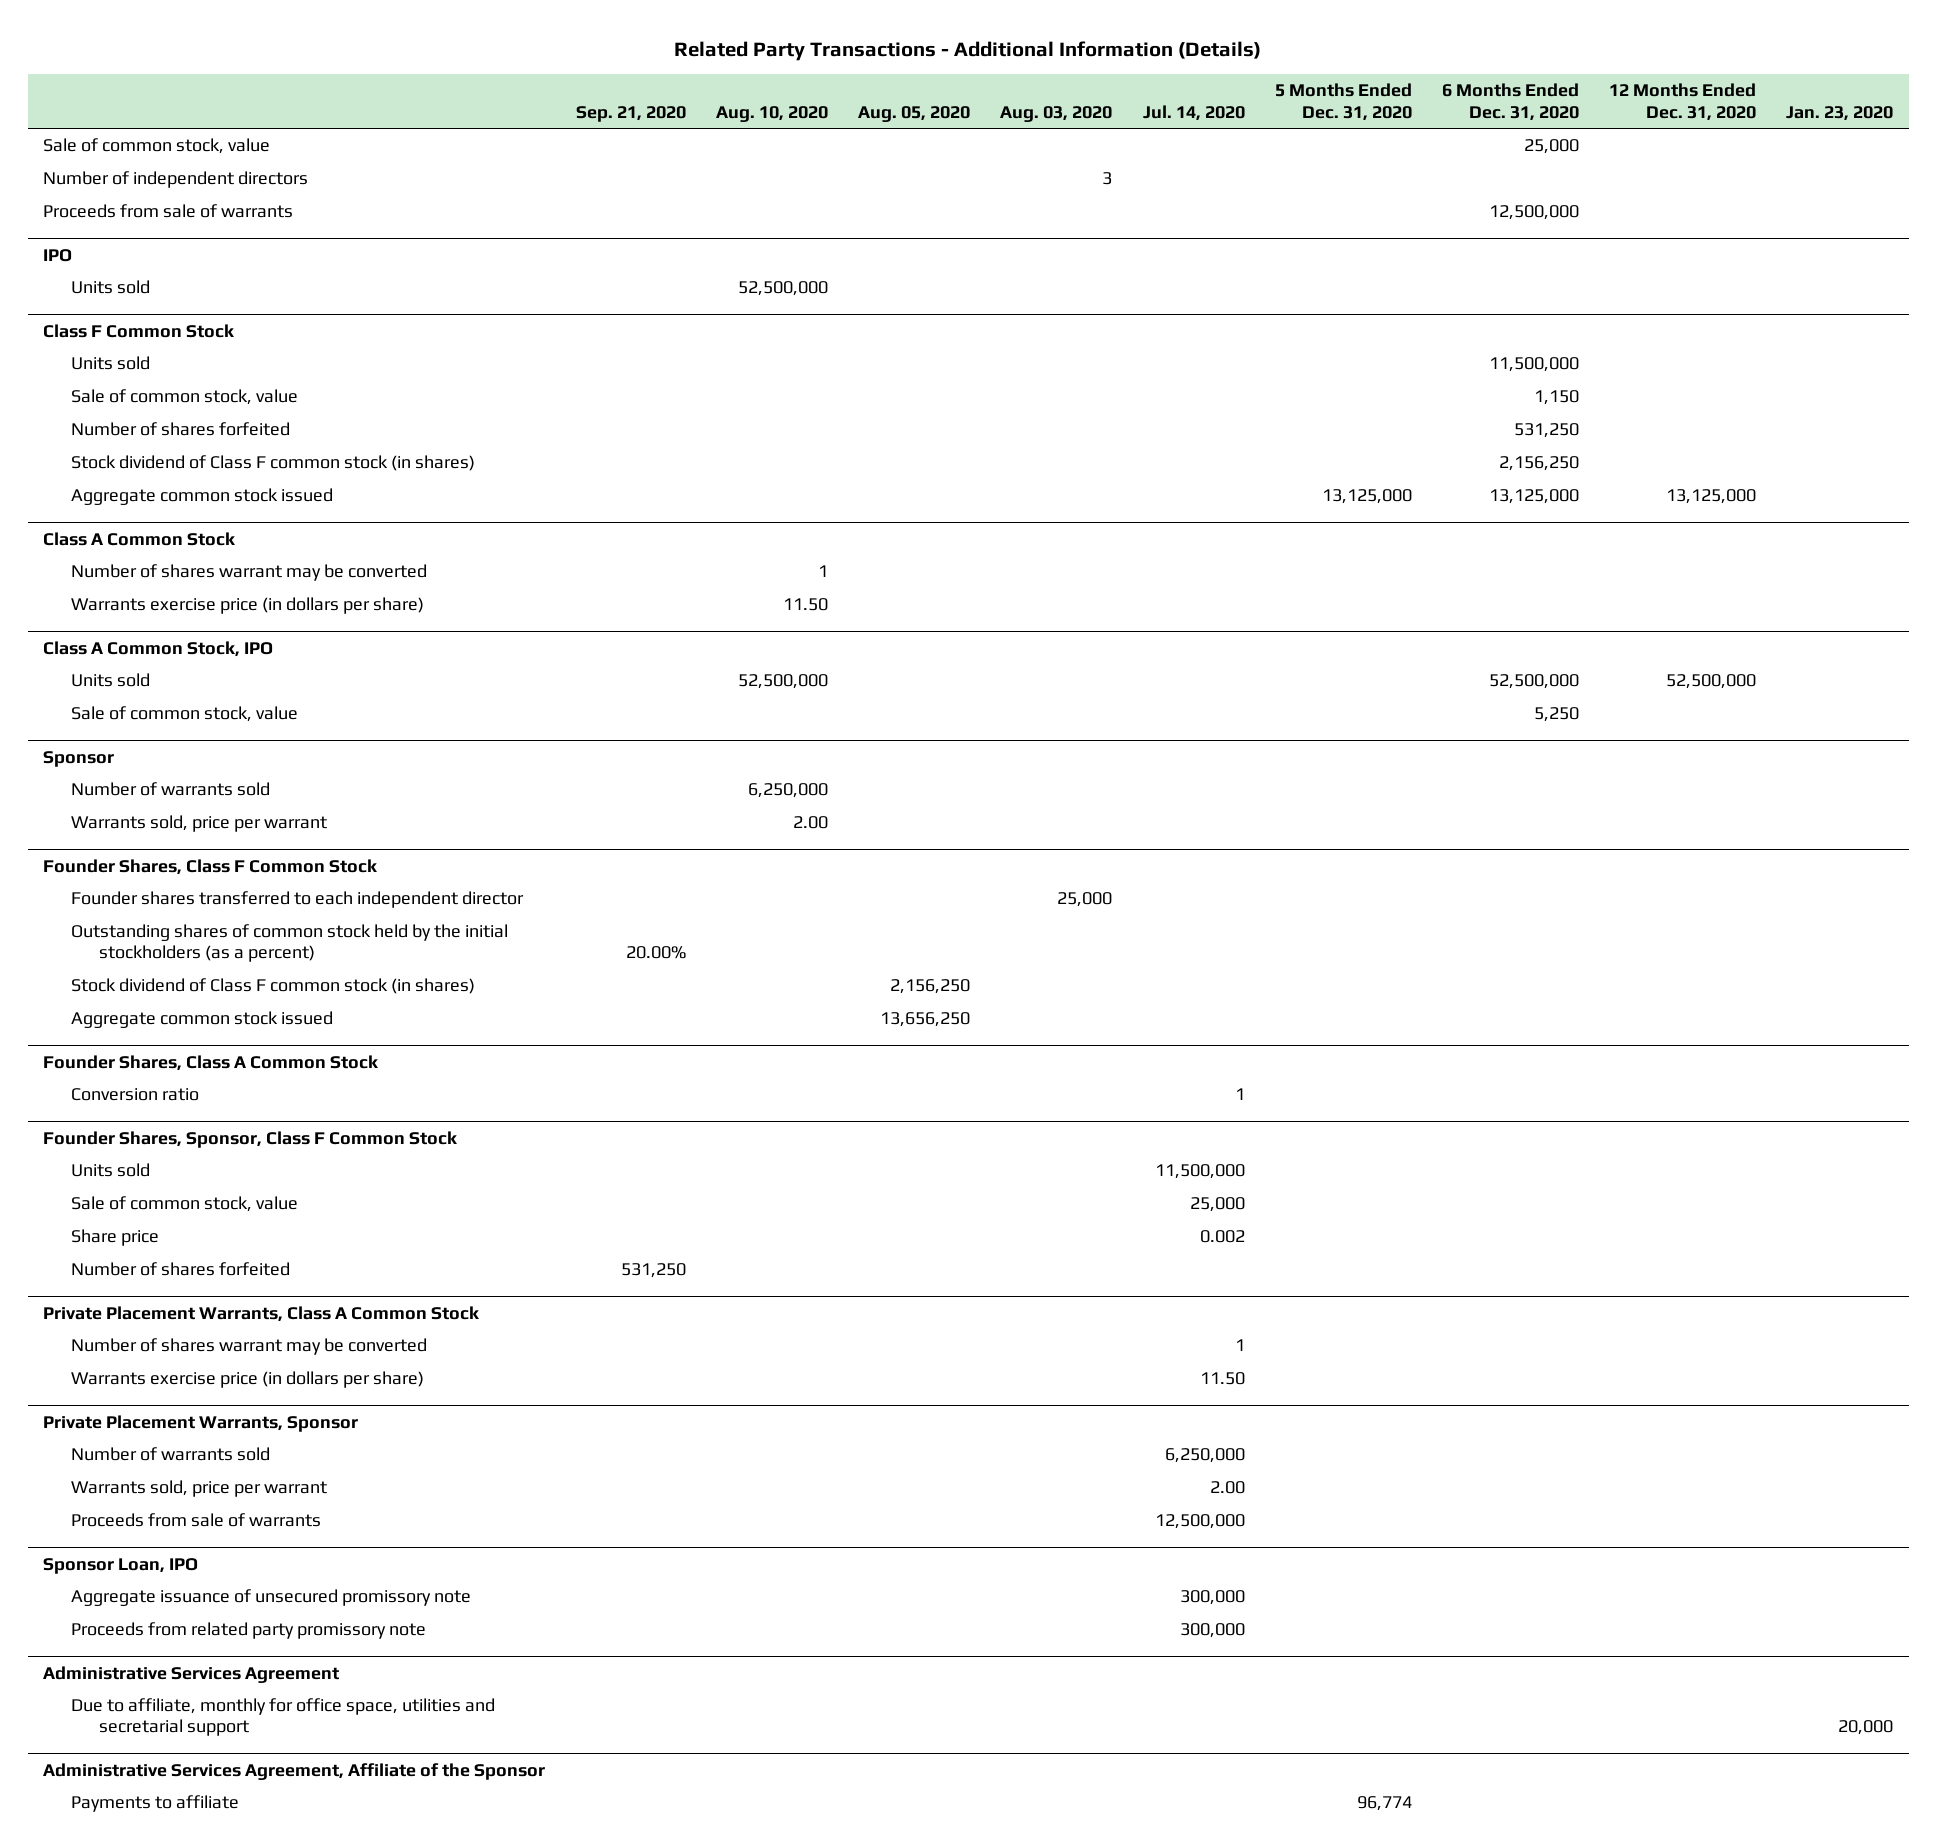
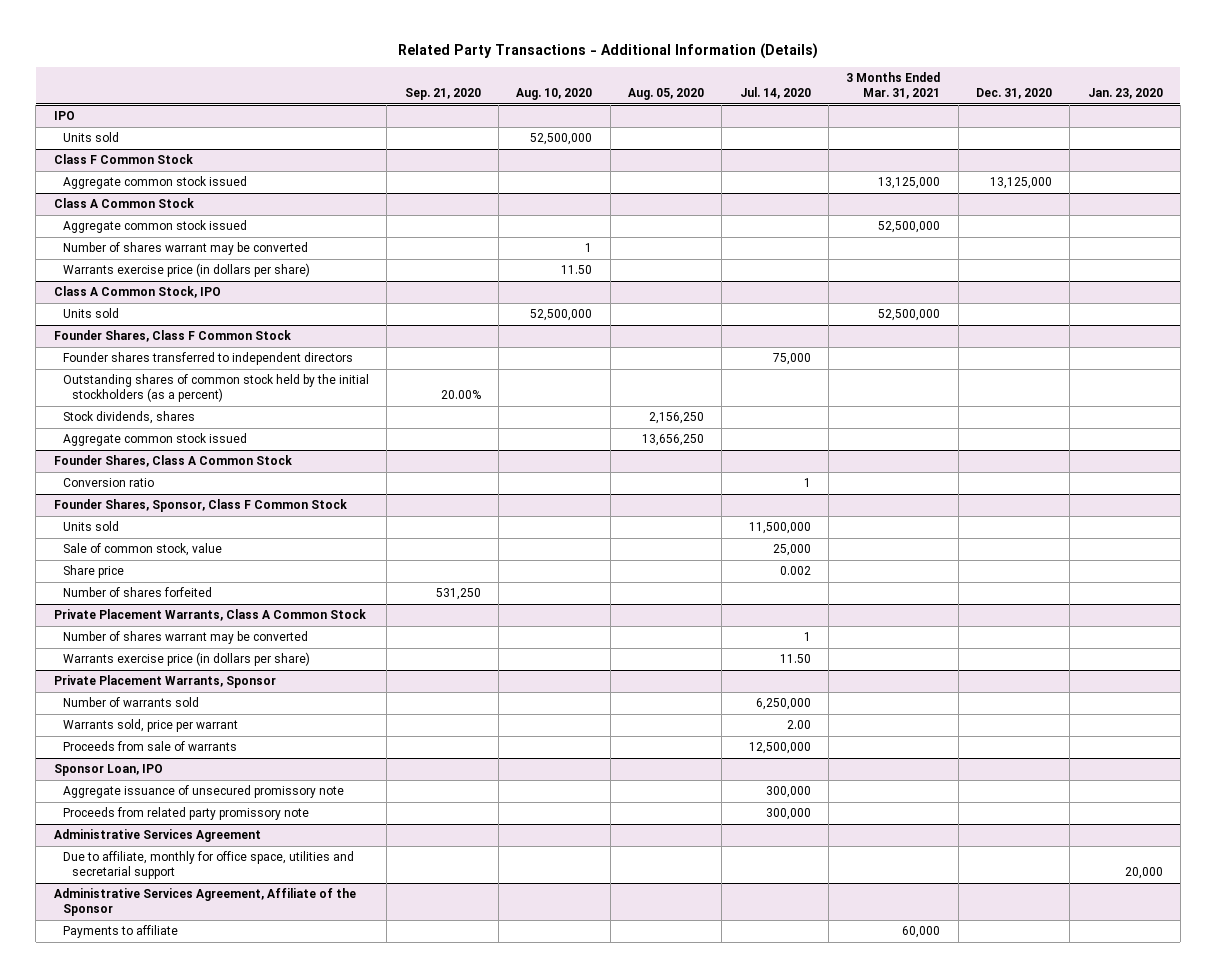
- | Sep. 21, 2020 | Aug. 10, 2020 | Aug. 05, 2020 | Aug. 03, 2020 | Jul. 14, 2020 | 5 Months Ended Dec. 31, 2020 | 6 Months Ended Dec. 31, 2020 | 12 Months Ended Dec. 31, 2020 | Jan. 23, 2020
+ | Sep. 21, 2020 | Aug. 10, 2020 | Aug. 05, 2020 | Jul. 14, 2020 | 3 Months Ended Mar. 31, 2021 | Dec. 31, 2020 | Jan. 23, 2020
- Sale of common stock, value | | | | | | | 25,000 | |
- Number of independent directors | | | | 3 | | | | |
- Proceeds from sale of warrants | | | | | | | 12,500,000 | |
@ Class F Common Stock
- Units sold | | | | | | | 11,500,000 | |
- Sale of common stock, value | | | | | | | 1,150 | |
- Number of shares forfeited | | | | | | | 531,250 | |
- Stock dividend of Class F common stock (in shares) | | | | | | | 2,156,250 | |
@ Class A Common Stock
+ Aggregate common stock issued | | | | | 52,500,000 | |
@ Class A Common Stock, IPO
- Sale of common stock, value | | | | | | | 5,250 | |
- Sponsor
- Number of warrants sold | | 6,250,000 | | | | | | |
- Warrants sold, price per warrant | | 2.00 | | | | | | |
@ Founder Shares, Class F Common Stock
- Founder shares transferred to each independent director | | | | 25,000 | | | | |
+ Founder shares transferred to independent directors | | | | 75,000 | | |
- Stock dividend of Class F common stock (in shares) | | | 2,156,250 | | | | | |
+ Stock dividends, shares | | | 2,156,250 | | | |

